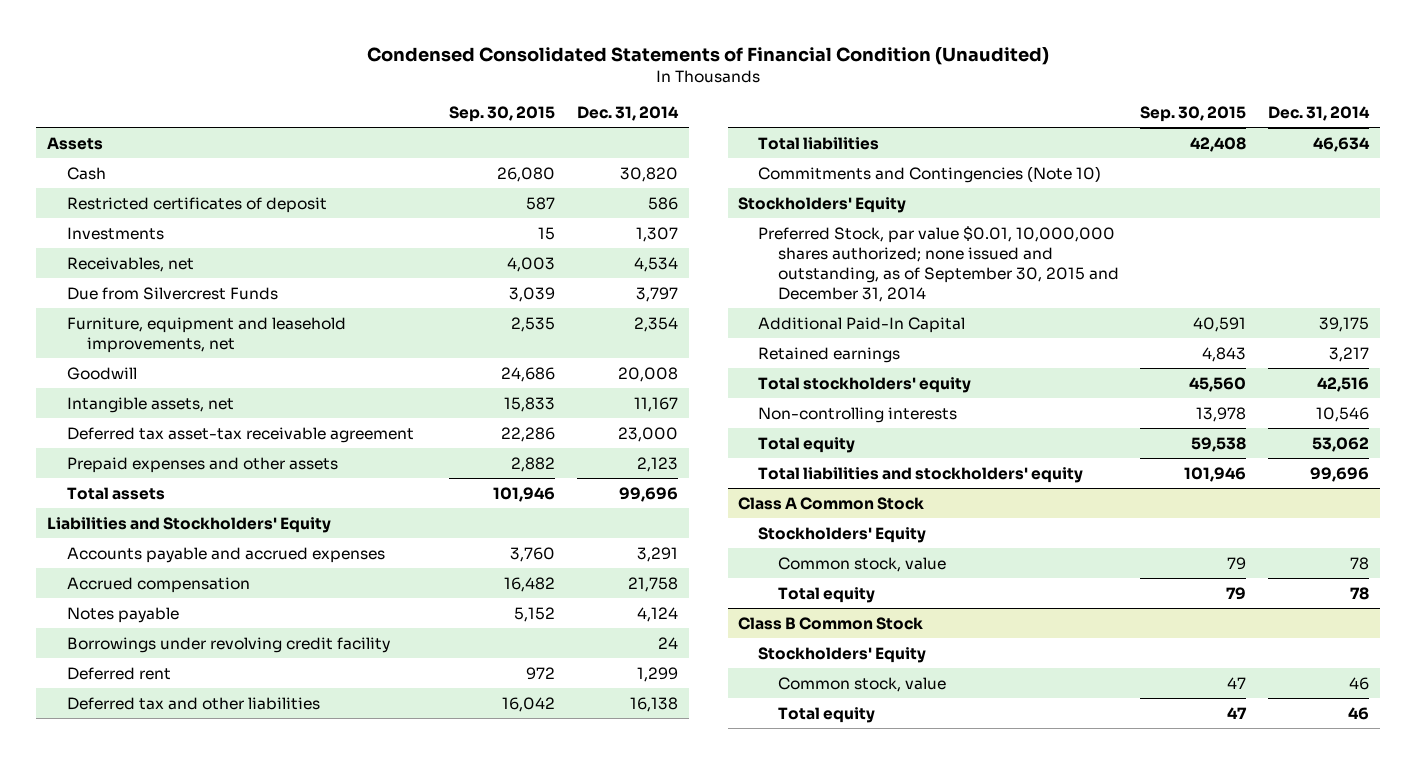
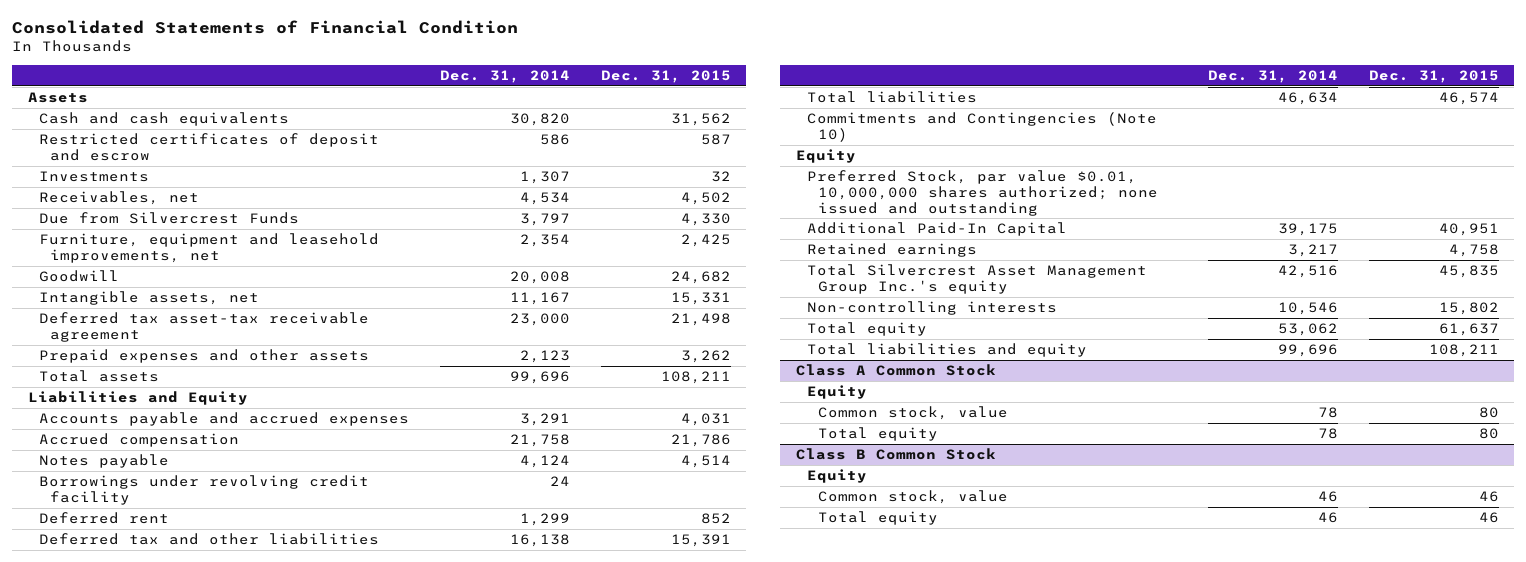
- Condensed Consolidated Statements of Financial Condition (Unaudited)
+ Consolidated Statements of Financial Condition
- | Sep. 30, 2015 | Dec. 31, 2014
+ | Dec. 31, 2014 | Dec. 31, 2015
- Cash | 26,080 | 30,820
- Restricted certificates of deposit | 587 | 586
+ Cash and cash equivalents | 30,820 | 31,562
+ Restricted certificates of deposit and escrow | 586 | 587
- Liabilities and Stockholders' Equity
+ Liabilities and Equity
- Stockholders' Equity
- Preferred Stock, par value $0.01, 10,000,000 shares authorized; none issued and outstanding, as of September 30, 2015 and December 31, 2014
+ Equity
+ Preferred Stock, par value $0.01, 10,000,000 shares authorized; none issued and outstanding
- Total stockholders' equity | 45,560 | 42,516
+ Total Silvercrest Asset Management Group Inc.'s equity | 42,516 | 45,835
- Total liabilities and stockholders' equity | 101,946 | 99,696
+ Total liabilities and equity | 99,696 | 108,211
@ Class A Common Stock
- Stockholders' Equity
+ Equity
@ Class B Common Stock
- Stockholders' Equity
+ Equity

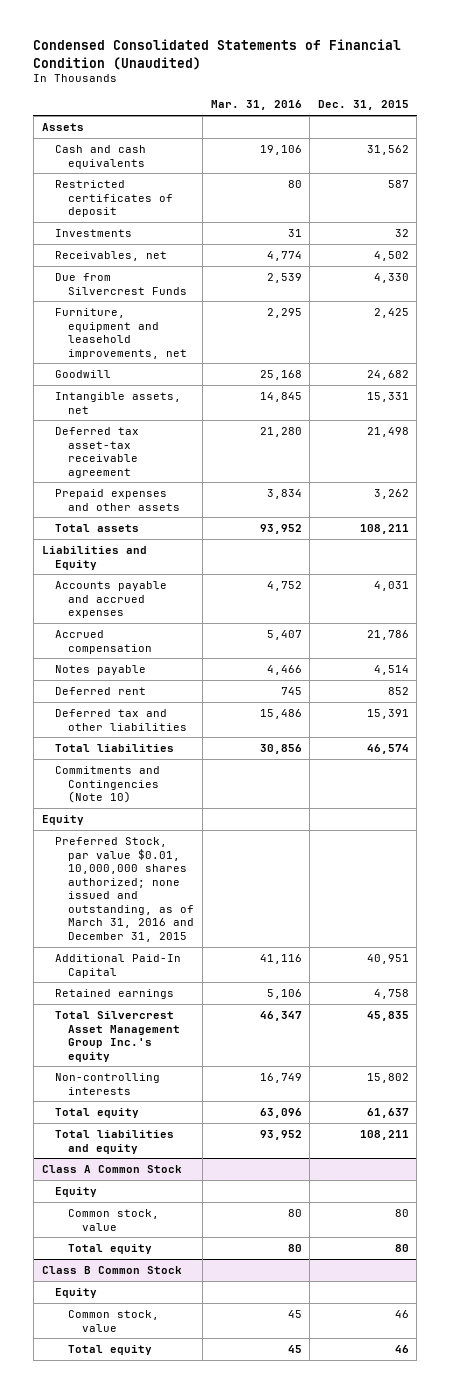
- Consolidated Statements of Financial Condition
+ Condensed Consolidated Statements of Financial Condition (Unaudited)
- | Dec. 31, 2014 | Dec. 31, 2015
+ | Mar. 31, 2016 | Dec. 31, 2015
- Restricted certificates of deposit and escrow | 586 | 587
+ Restricted certificates of deposit | 80 | 587
- Borrowings under revolving credit facility | 24 |
- Preferred Stock, par value $0.01, 10,000,000 shares authorized; none issued and outstanding
+ Preferred Stock, par value $0.01, 10,000,000 shares authorized; none issued and outstanding, as of March 31, 2016 and December 31, 2015

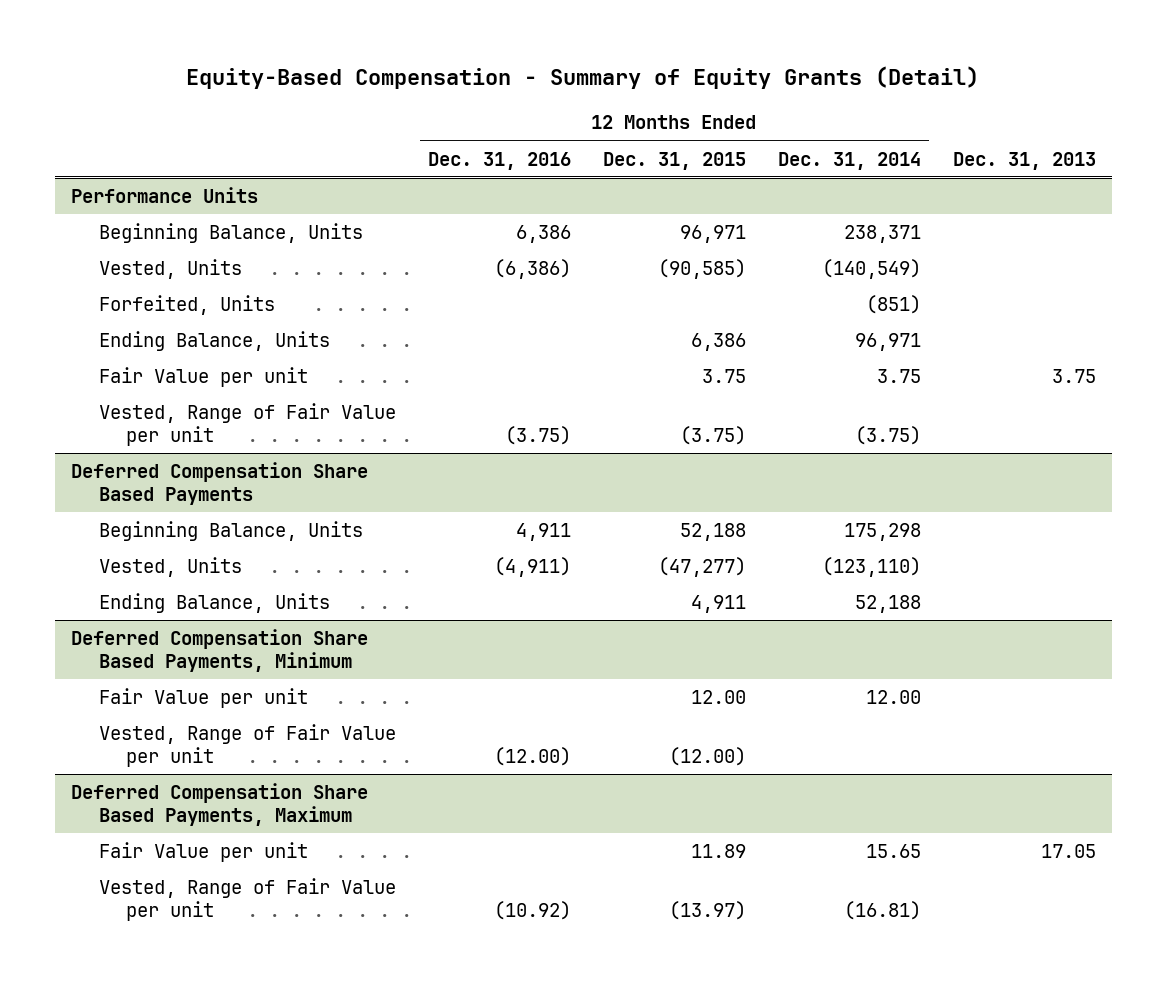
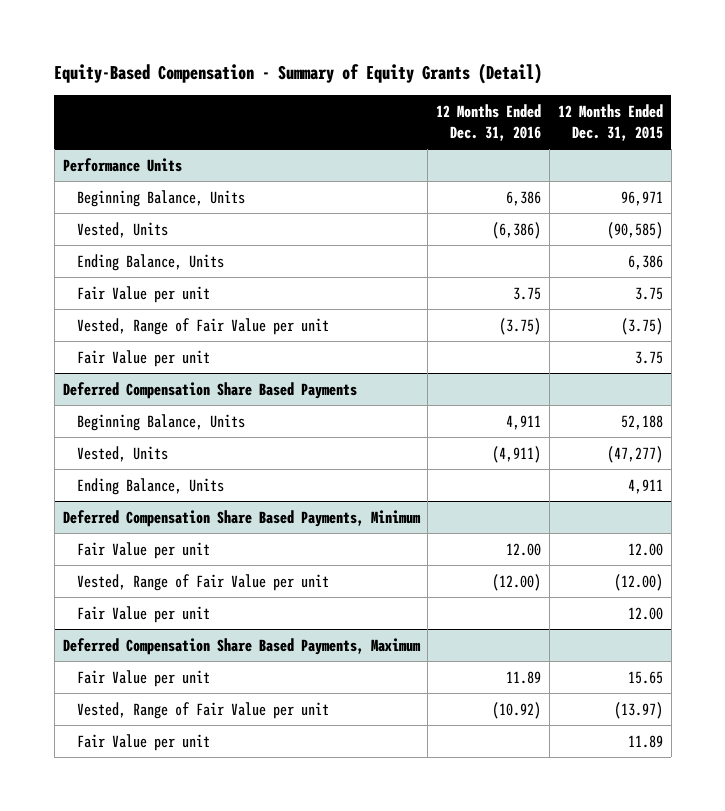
- | 12 Months Ended Dec. 31, 2016 | 12 Months Ended Dec. 31, 2015 | 12 Months Ended Dec. 31, 2014 | Dec. 31, 2013
+ | 12 Months Ended Dec. 31, 2016 | 12 Months Ended Dec. 31, 2015
@ Performance Units
- Forfeited, Units | | | (851) |
+ Fair Value per unit | 3.75 | 3.75
moved down: Fair Value per unit | | 3.75
@ Deferred Compensation Share Based Payments, Minimum
+ Fair Value per unit | 12.00 | 12.00
moved down: Fair Value per unit | | 12.00
@ Deferred Compensation Share Based Payments, Maximum
+ Fair Value per unit | 11.89 | 15.65
moved down: Fair Value per unit | | 11.89

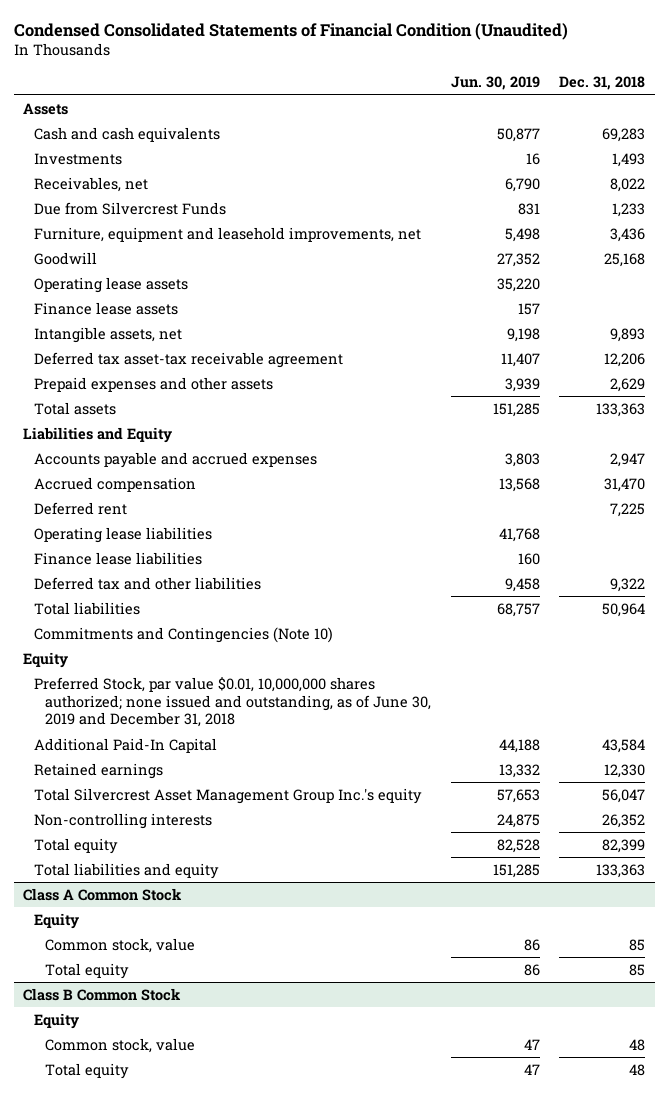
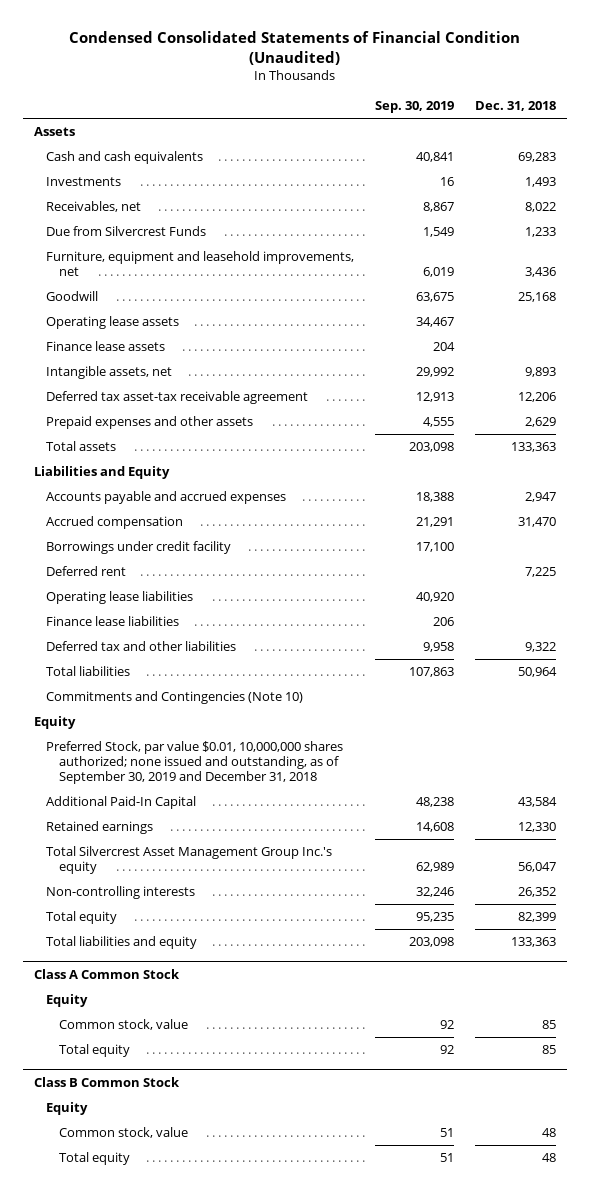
- | Jun. 30, 2019 | Dec. 31, 2018
+ | Sep. 30, 2019 | Dec. 31, 2018
+ Borrowings under credit facility | 17,100 |
- Preferred Stock, par value $0.01, 10,000,000 shares authorized; none issued and outstanding, as of June 30, 2019 and December 31, 2018
+ Preferred Stock, par value $0.01, 10,000,000 shares authorized; none issued and outstanding, as of September 30, 2019 and December 31, 2018

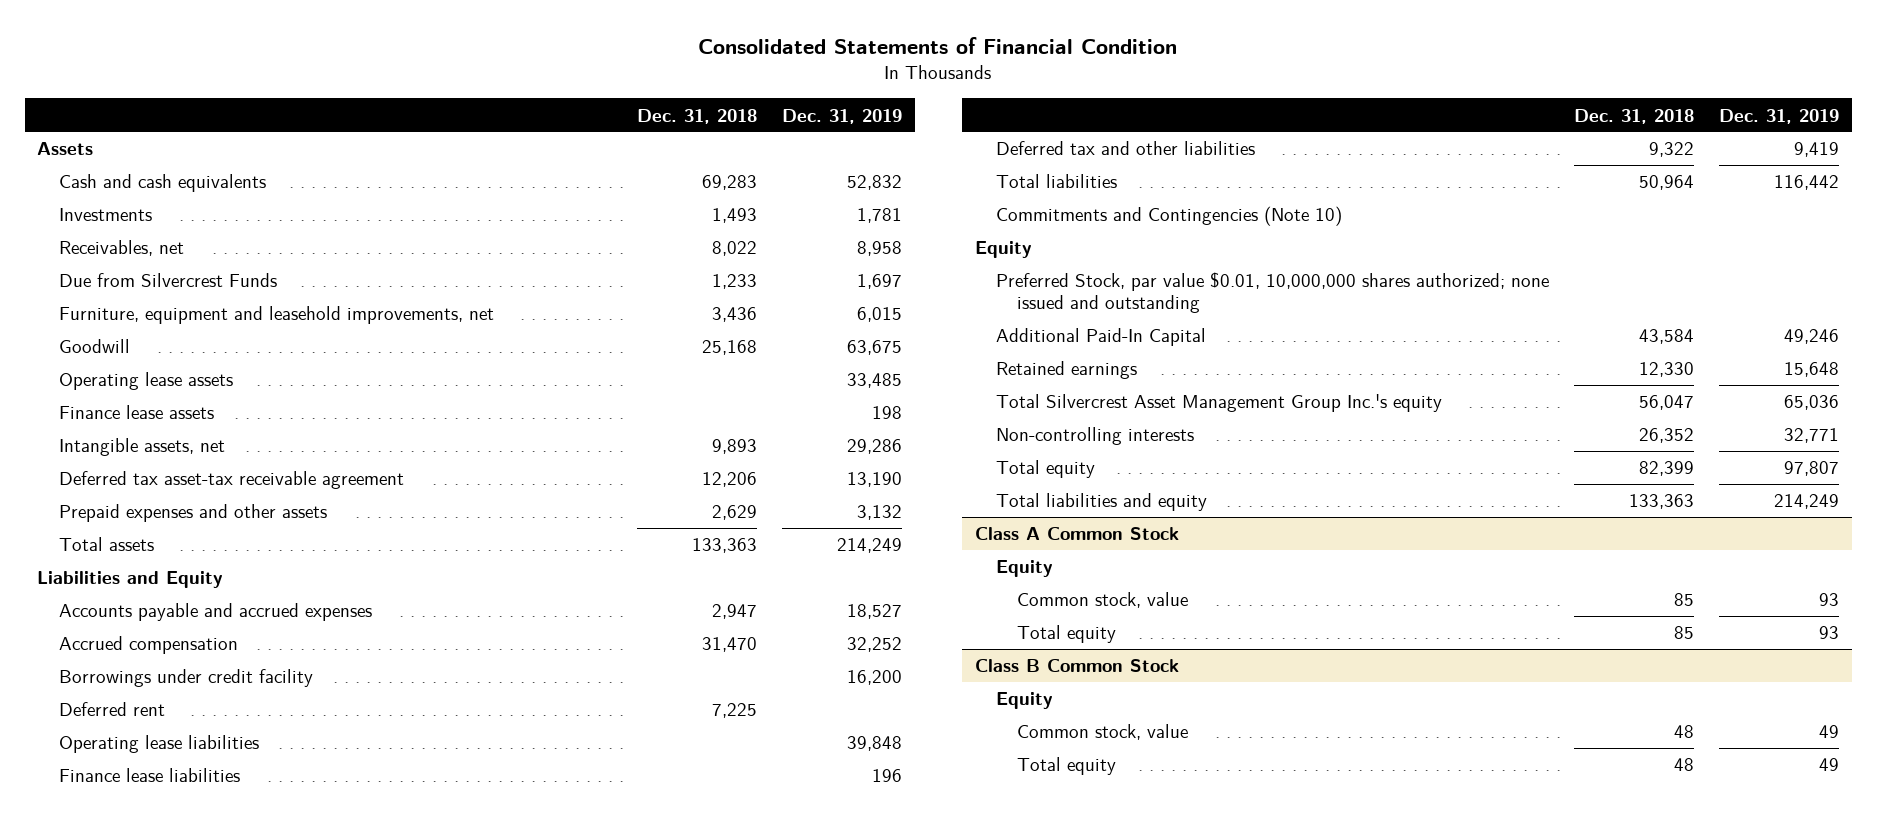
- Condensed Consolidated Statements of Financial Condition (Unaudited)
+ Consolidated Statements of Financial Condition
- | Sep. 30, 2019 | Dec. 31, 2018
+ | Dec. 31, 2018 | Dec. 31, 2019
- Preferred Stock, par value $0.01, 10,000,000 shares authorized; none issued and outstanding, as of September 30, 2019 and December 31, 2018
+ Preferred Stock, par value $0.01, 10,000,000 shares authorized; none issued and outstanding

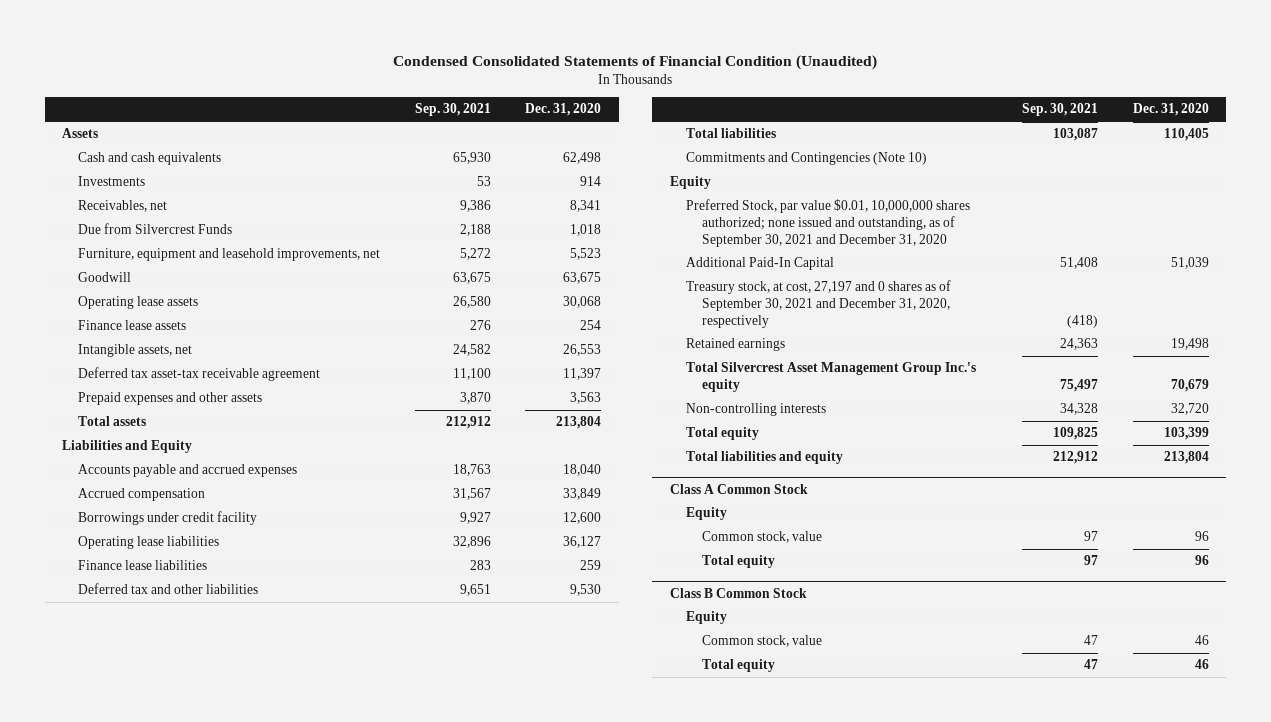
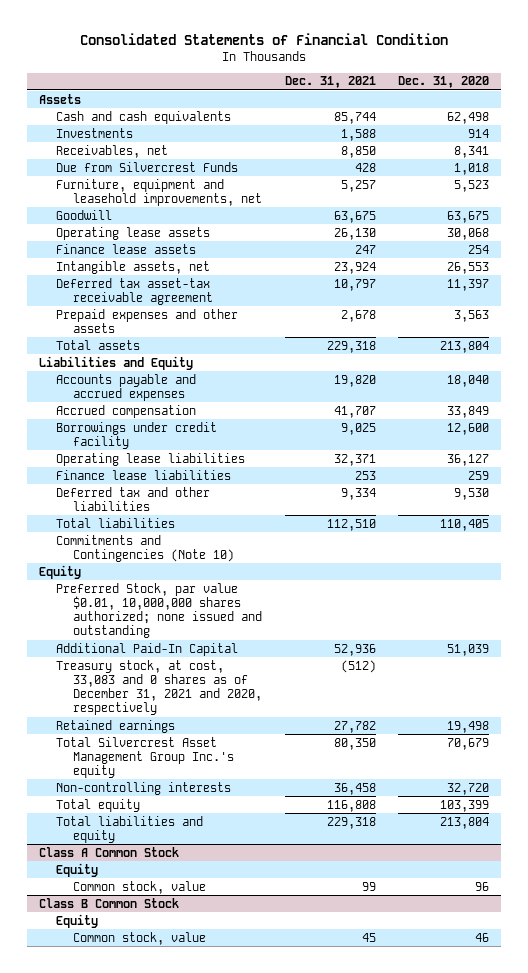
- Condensed Consolidated Statements of Financial Condition (Unaudited)
+ Consolidated Statements of Financial Condition
- | Sep. 30, 2021 | Dec. 31, 2020
+ | Dec. 31, 2021 | Dec. 31, 2020
- Preferred Stock, par value $0.01, 10,000,000 shares authorized; none issued and outstanding, as of September 30, 2021 and December 31, 2020
+ Preferred Stock, par value $0.01, 10,000,000 shares authorized; none issued and outstanding
- Treasury stock, at cost, 27,197 and 0 shares as of September 30, 2021 and December 31, 2020, respectively | (418) |
+ Treasury stock, at cost, 33,083 and 0 shares as of December 31, 2021 and 2020, respectively | (512) |
@ Class A Common Stock
- Total equity | 97 | 96
@ Class B Common Stock
- Total equity | 47 | 46

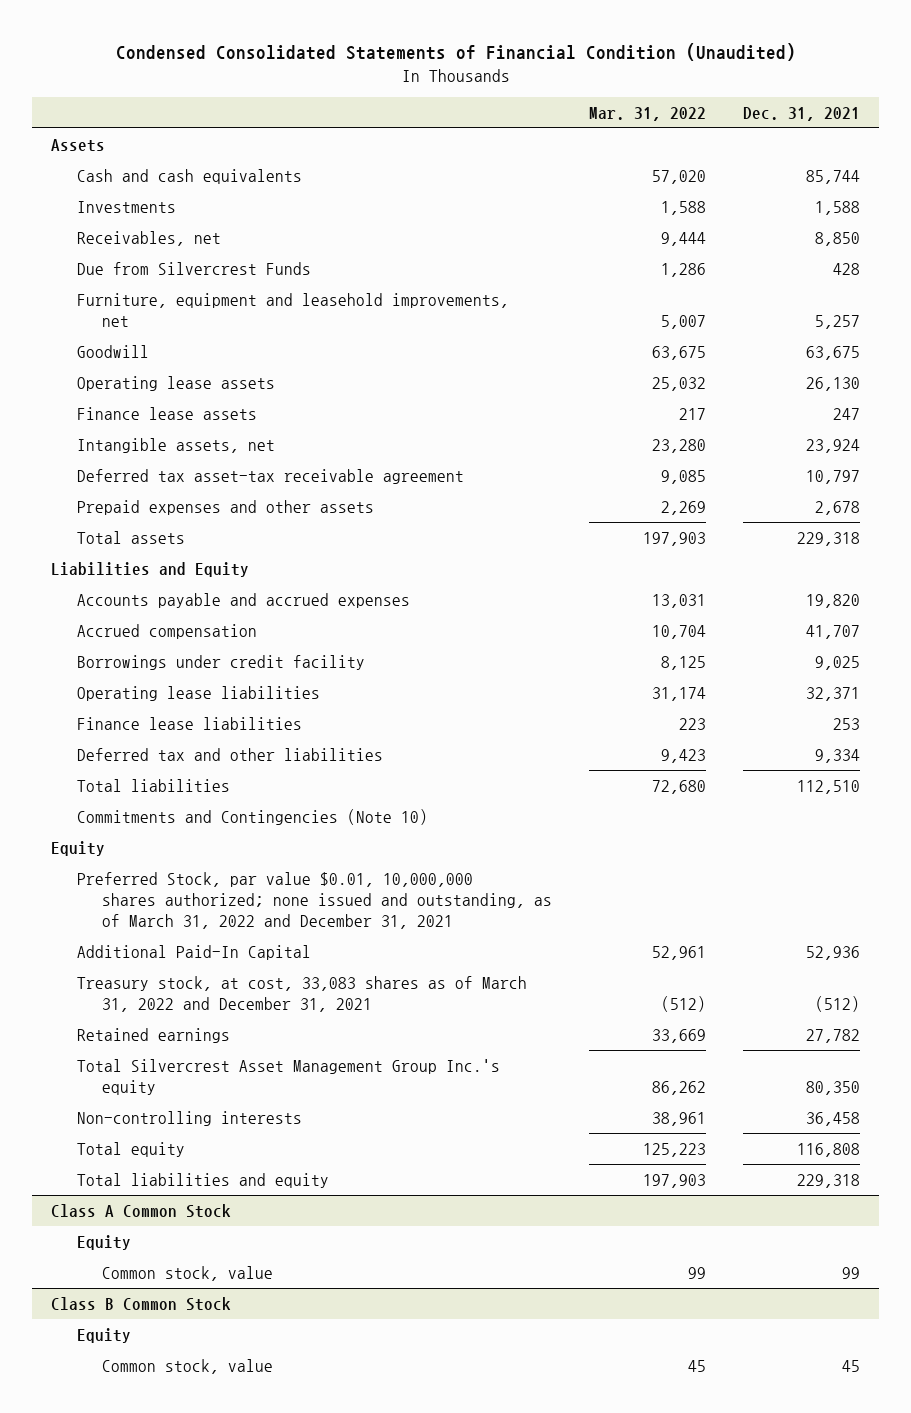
- Consolidated Statements of Financial Condition
+ Condensed Consolidated Statements of Financial Condition (Unaudited)
- | Dec. 31, 2021 | Dec. 31, 2020
+ | Mar. 31, 2022 | Dec. 31, 2021
- Preferred Stock, par value $0.01, 10,000,000 shares authorized; none issued and outstanding
+ Preferred Stock, par value $0.01, 10,000,000 shares authorized; none issued and outstanding, as of March 31, 2022 and December 31, 2021
- Treasury stock, at cost, 33,083 and 0 shares as of December 31, 2021 and 2020, respectively | (512) |
+ Treasury stock, at cost, 33,083 shares as of March 31, 2022 and December 31, 2021 | (512) | (512)

